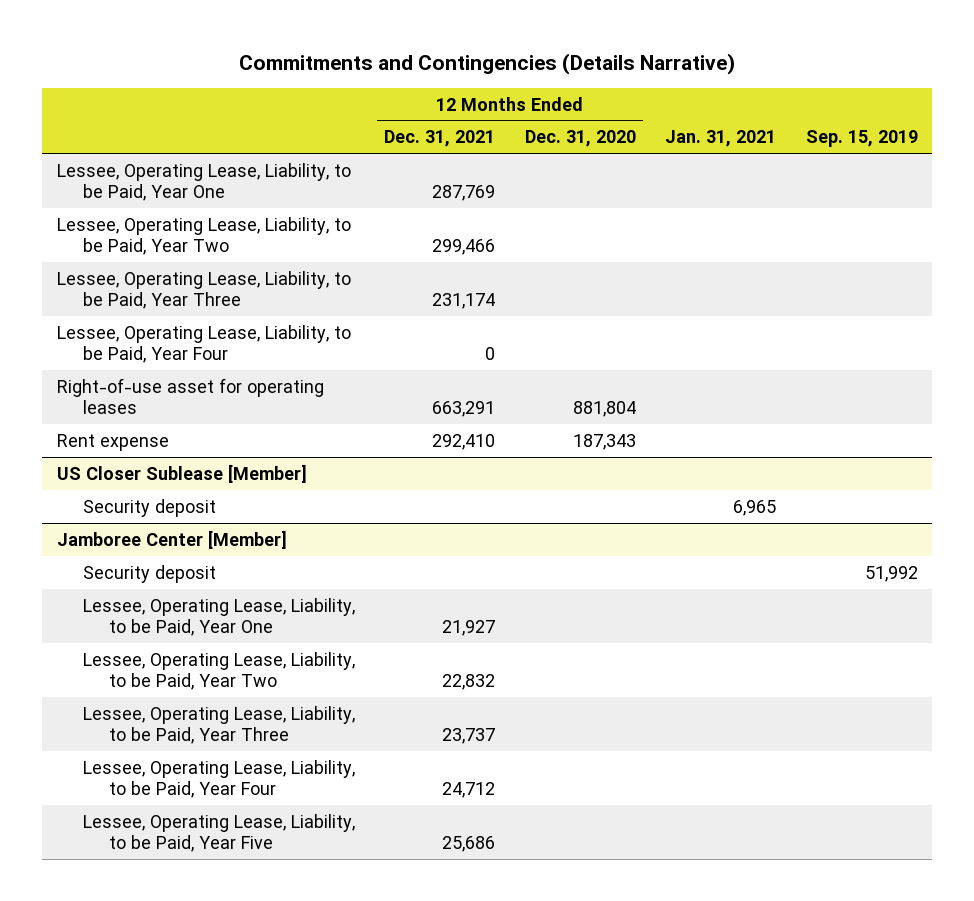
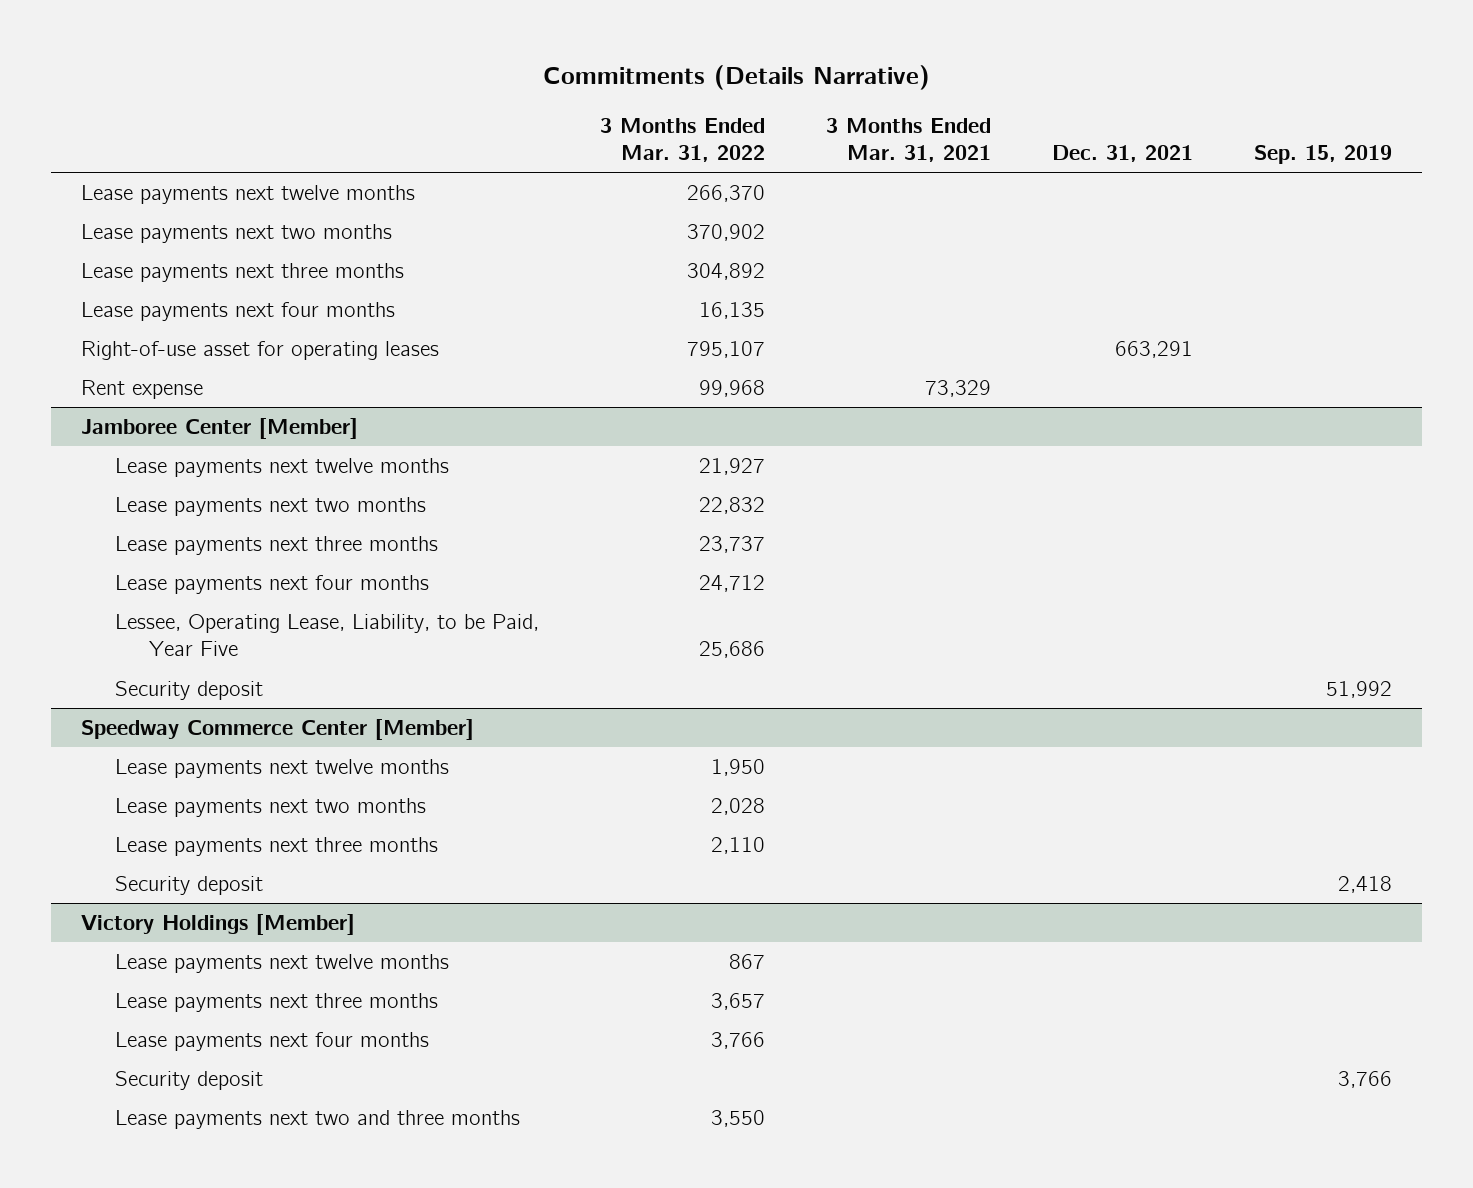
- Commitments and Contingencies (Details Narrative)
+ Commitments (Details Narrative)
- | 12 Months Ended Dec. 31, 2021 | 12 Months Ended Dec. 31, 2020 | Jan. 31, 2021 | Sep. 15, 2019
+ | 3 Months Ended Mar. 31, 2022 | 3 Months Ended Mar. 31, 2021 | Dec. 31, 2021 | Sep. 15, 2019
- Lessee, Operating Lease, Liability, to be Paid, Year One | 287,769 | | |
- Lessee, Operating Lease, Liability, to be Paid, Year Two | 299,466 | | |
- Lessee, Operating Lease, Liability, to be Paid, Year Three | 231,174 | | |
- Lessee, Operating Lease, Liability, to be Paid, Year Four | 0 | | |
+ Lease payments next twelve months | 266,370 | | |
+ Lease payments next two months | 370,902 | | |
+ Lease payments next three months | 304,892 | | |
+ Lease payments next four months | 16,135 | | |
- US Closer Sublease [Member]
- Security deposit | | | 6,965 |
@ Jamboree Center [Member]
- Lessee, Operating Lease, Liability, to be Paid, Year One | 21,927 | | |
- Lessee, Operating Lease, Liability, to be Paid, Year Two | 22,832 | | |
- Lessee, Operating Lease, Liability, to be Paid, Year Three | 23,737 | | |
- Lessee, Operating Lease, Liability, to be Paid, Year Four | 24,712 | | |
+ Lease payments next twelve months | 21,927 | | |
+ Lease payments next two months | 22,832 | | |
+ Lease payments next three months | 23,737 | | |
+ Lease payments next four months | 24,712 | | |
moved down: Security deposit | | | | 51,992
+ Speedway Commerce Center [Member]
+ Lease payments next twelve months | 1,950 | | |
+ Lease payments next two months | 2,028 | | |
+ Lease payments next three months | 2,110 | | |
+ Security deposit | | | | 2,418
+ Victory Holdings [Member]
+ Lease payments next twelve months | 867 | | |
+ Lease payments next three months | 3,657 | | |
+ Lease payments next four months | 3,766 | | |
+ Security deposit | | | | 3,766
+ Lease payments next two and three months | 3,550 | | |

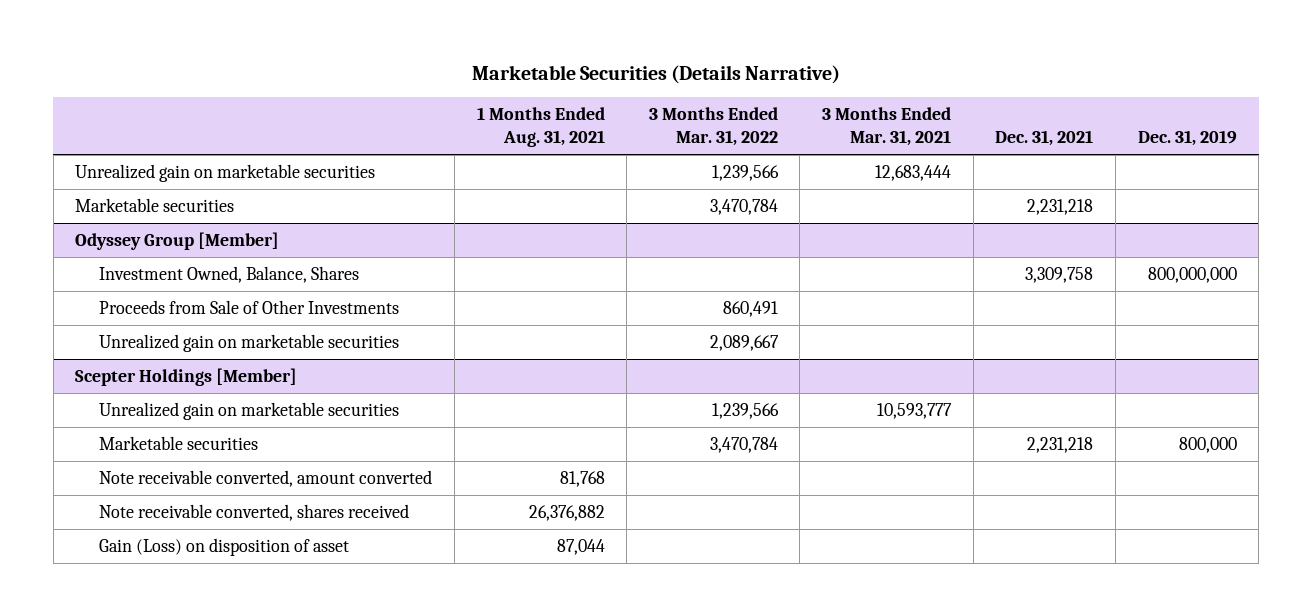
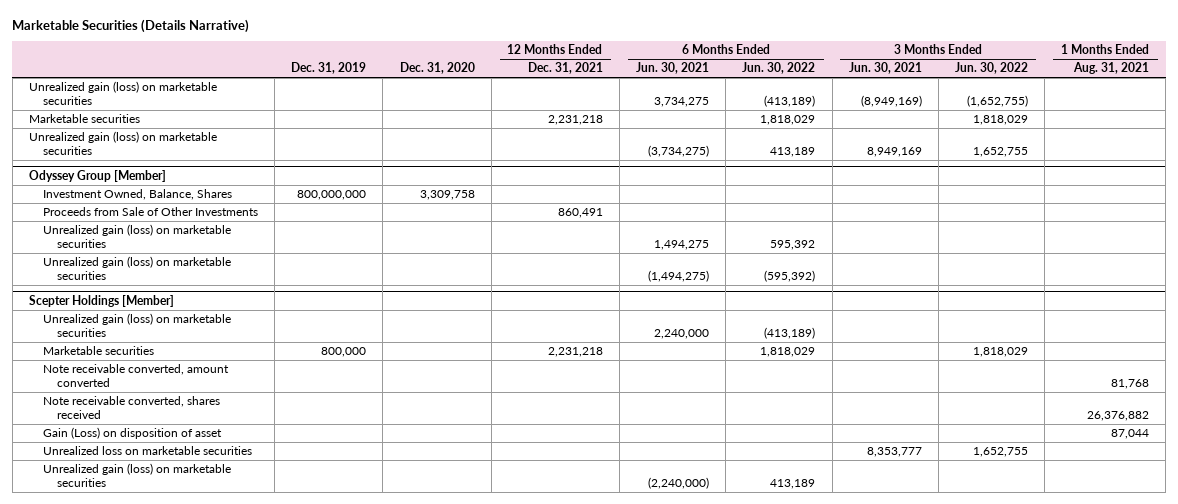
- | 1 Months Ended Aug. 31, 2021 | 3 Months Ended Mar. 31, 2022 | 3 Months Ended Mar. 31, 2021 | Dec. 31, 2021 | Dec. 31, 2019
+ | Dec. 31, 2019 | Dec. 31, 2020 | 12 Months Ended Dec. 31, 2021 | 6 Months Ended Jun. 30, 2021 | 6 Months Ended Jun. 30, 2022 | 3 Months Ended Jun. 30, 2021 | 3 Months Ended Jun. 30, 2022 | 1 Months Ended Aug. 31, 2021
- Unrealized gain on marketable securities | | 1,239,566 | 12,683,444 | |
+ Unrealized gain (loss) on marketable securities | | | | 3,734,275 | (413,189) | (8,949,169) | (1,652,755) |
+ Unrealized gain (loss) on marketable securities | | | | (3,734,275) | 413,189 | 8,949,169 | 1,652,755 |
@ Odyssey Group [Member]
- Unrealized gain on marketable securities | | 2,089,667 | | |
+ Unrealized gain (loss) on marketable securities | | | | 1,494,275 | 595,392 | | |
+ Unrealized gain (loss) on marketable securities | | | | (1,494,275) | (595,392) | | |
@ Scepter Holdings [Member]
- Unrealized gain on marketable securities | | 1,239,566 | 10,593,777 | |
+ Unrealized gain (loss) on marketable securities | | | | 2,240,000 | (413,189) | | |
+ Unrealized loss on marketable securities | | | | | | 8,353,777 | 1,652,755 |
+ Unrealized gain (loss) on marketable securities | | | | (2,240,000) | 413,189 | | |

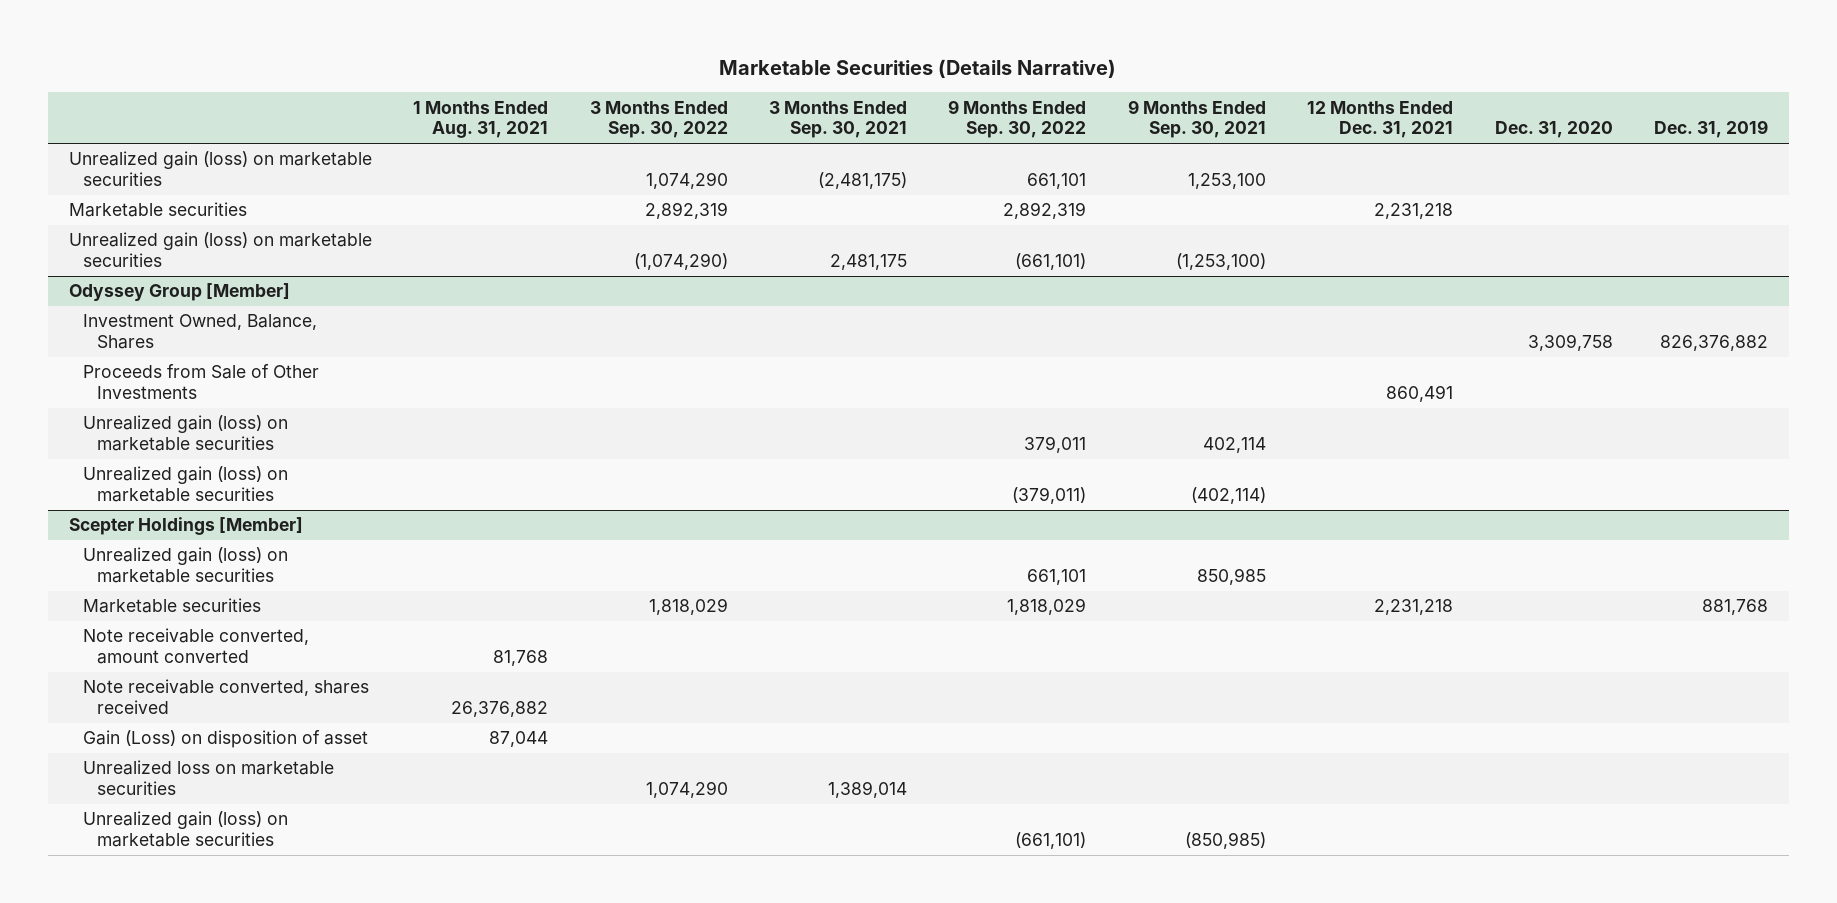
- | Dec. 31, 2019 | Dec. 31, 2020 | 12 Months Ended Dec. 31, 2021 | 6 Months Ended Jun. 30, 2021 | 6 Months Ended Jun. 30, 2022 | 3 Months Ended Jun. 30, 2021 | 3 Months Ended Jun. 30, 2022 | 1 Months Ended Aug. 31, 2021
+ | 1 Months Ended Aug. 31, 2021 | 3 Months Ended Sep. 30, 2022 | 3 Months Ended Sep. 30, 2021 | 9 Months Ended Sep. 30, 2022 | 9 Months Ended Sep. 30, 2021 | 12 Months Ended Dec. 31, 2021 | Dec. 31, 2020 | Dec. 31, 2019
@ Odyssey Group [Member]
- Investment Owned, Balance, Shares | 800,000,000 | 3,309,758 | | | | | |
+ Investment Owned, Balance, Shares | | | | | | | 3,309,758 | 826,376,882
@ Scepter Holdings [Member]
- Marketable securities | 800,000 | | 2,231,218 | | 1,818,029 | | 1,818,029 |
+ Marketable securities | | 1,818,029 | | 1,818,029 | | 2,231,218 | | 881,768

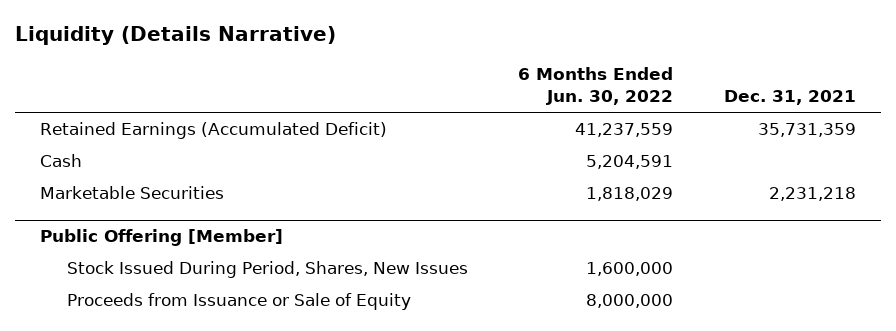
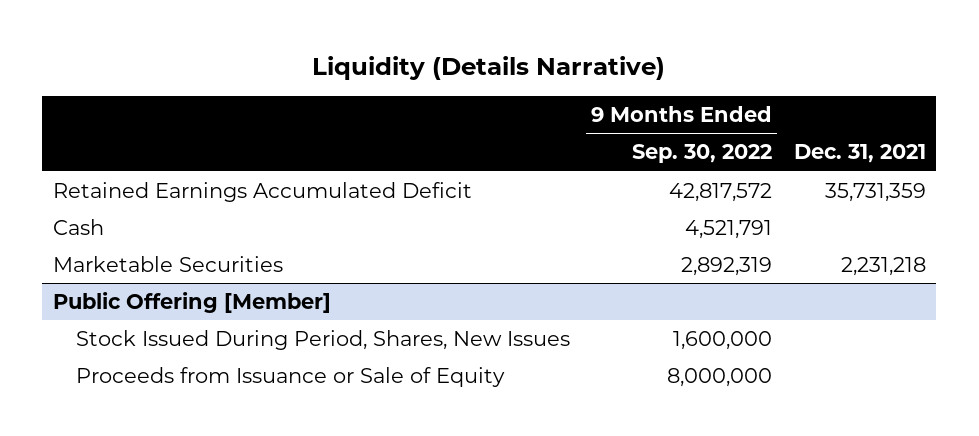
- | 6 Months Ended Jun. 30, 2022 | Dec. 31, 2021
+ | 9 Months Ended Sep. 30, 2022 | Dec. 31, 2021
- Retained Earnings (Accumulated Deficit) | 41,237,559 | 35,731,359
+ Retained Earnings Accumulated Deficit | 42,817,572 | 35,731,359

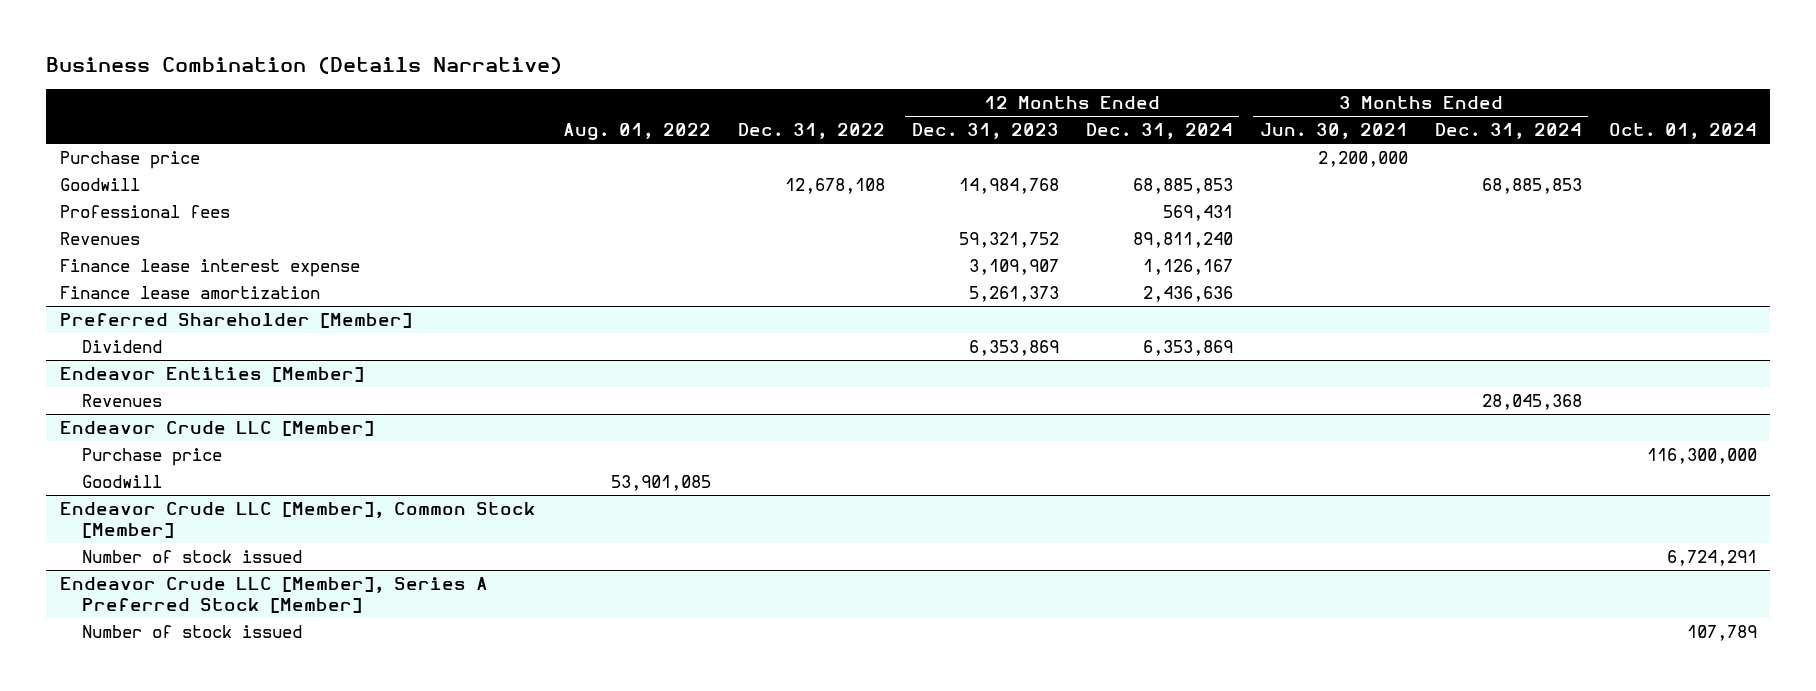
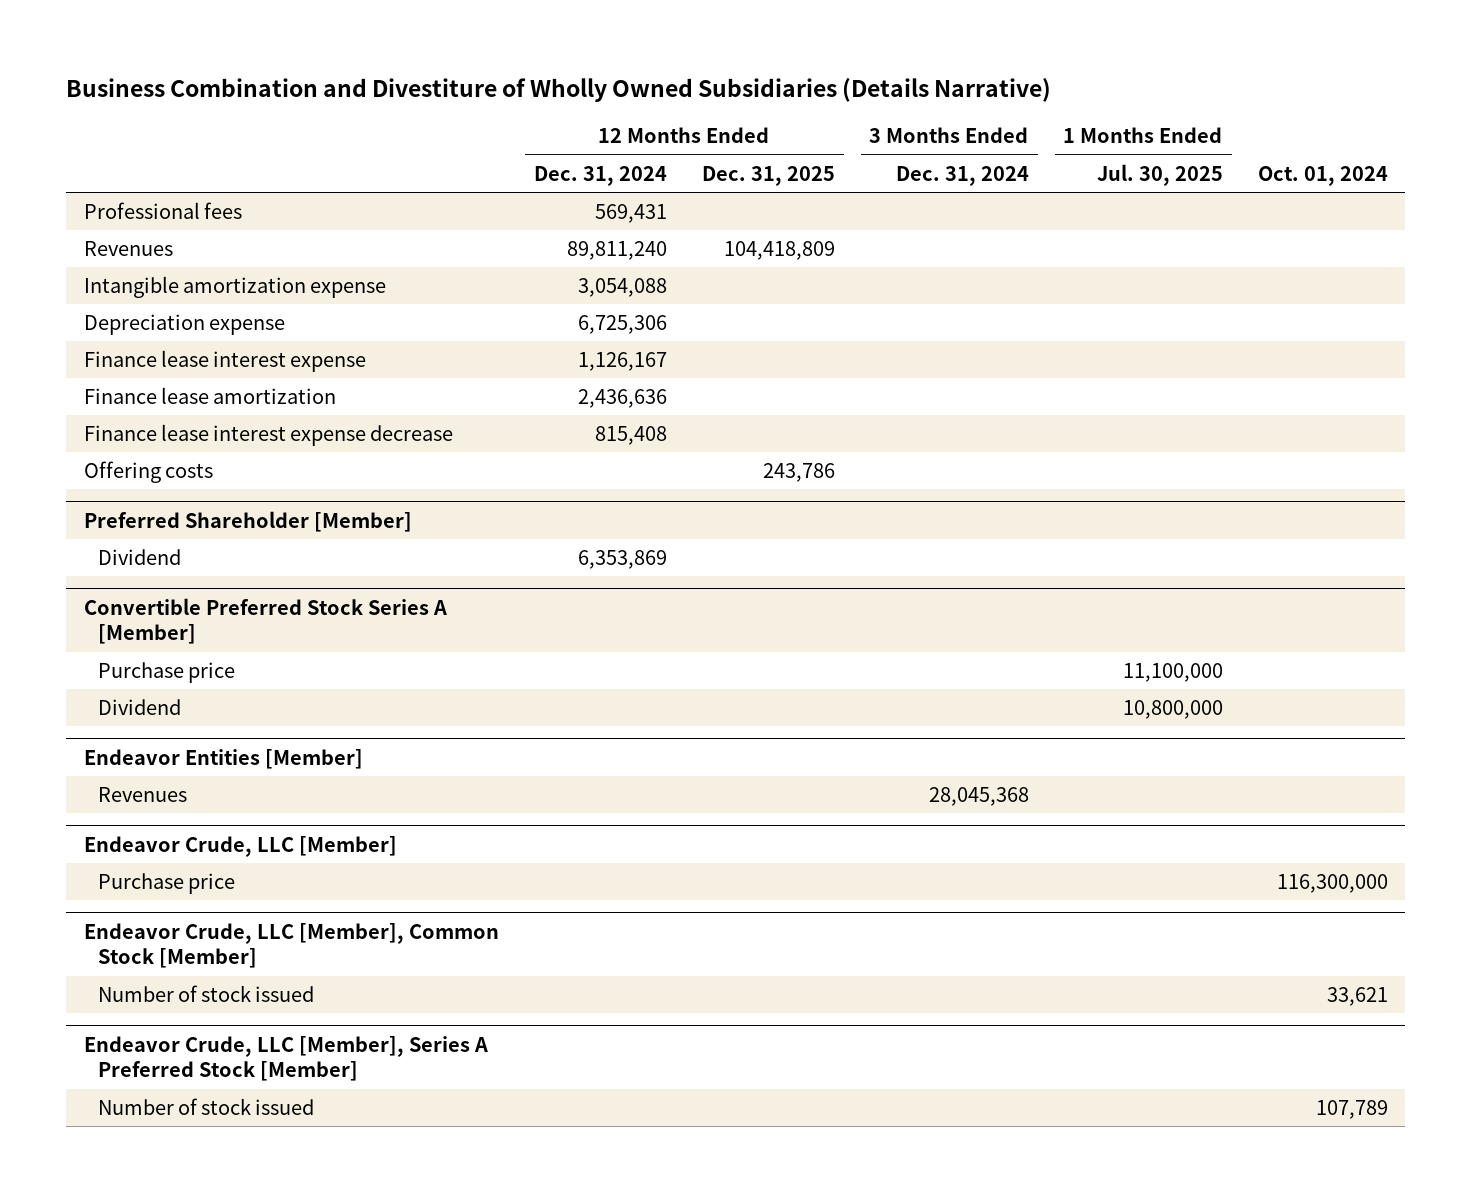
- Business Combination (Details Narrative)
+ Business Combination and Divestiture of Wholly Owned Subsidiaries (Details Narrative)
- | Aug. 01, 2022 | Dec. 31, 2022 | 12 Months Ended Dec. 31, 2023 | 12 Months Ended Dec. 31, 2024 | 3 Months Ended Jun. 30, 2021 | 3 Months Ended Dec. 31, 2024 | Oct. 01, 2024
+ | 12 Months Ended Dec. 31, 2024 | 12 Months Ended Dec. 31, 2025 | 3 Months Ended Dec. 31, 2024 | 1 Months Ended Jul. 30, 2025 | Oct. 01, 2024
- Purchase price | | | | | 2,200,000 | |
- Goodwill | | 12,678,108 | 14,984,768 | 68,885,853 | | 68,885,853 |
+ Intangible amortization expense | 3,054,088 | | | |
+ Depreciation expense | 6,725,306 | | | |
+ Finance lease interest expense decrease | 815,408 | | | |
+ Offering costs | | 243,786 | | |
+ Convertible Preferred Stock Series A [Member]
+ Purchase price | | | | 11,100,000 |
+ Dividend | | | | 10,800,000 |
- Endeavor Crude LLC [Member]
+ Endeavor Crude, LLC [Member]
- Goodwill | 53,901,085 | | | | | |
- Endeavor Crude LLC [Member], Common Stock [Member]
- Number of stock issued | | | | | | | 6,724,291
- Endeavor Crude LLC [Member], Series A Preferred Stock [Member]
+ Endeavor Crude, LLC [Member], Common Stock [Member]
+ Number of stock issued | | | | | 33,621
+ Endeavor Crude, LLC [Member], Series A Preferred Stock [Member]

